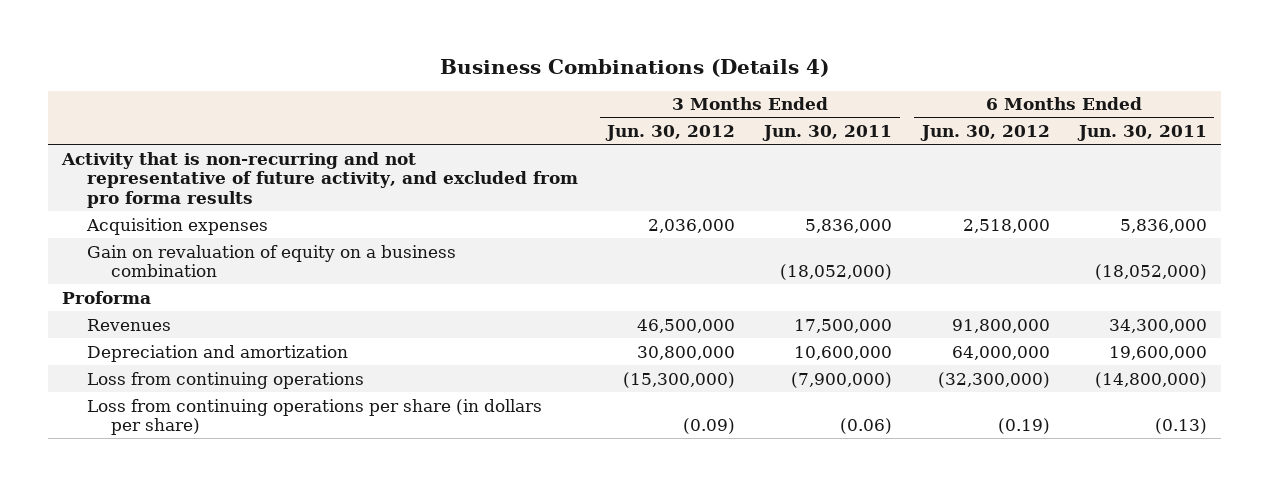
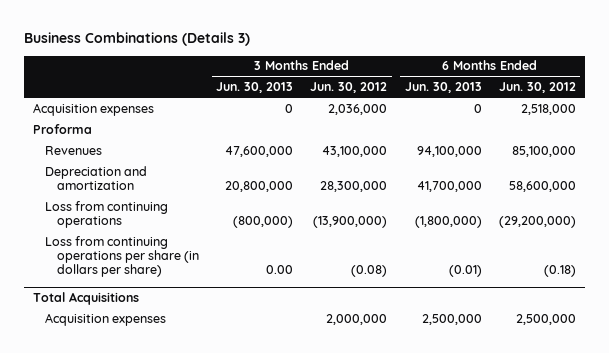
- Business Combinations (Details 4)
+ Business Combinations (Details 3)
- | 3 Months Ended Jun. 30, 2012 | 3 Months Ended Jun. 30, 2011 | 6 Months Ended Jun. 30, 2012 | 6 Months Ended Jun. 30, 2011
+ | 3 Months Ended Jun. 30, 2013 | 3 Months Ended Jun. 30, 2012 | 6 Months Ended Jun. 30, 2013 | 6 Months Ended Jun. 30, 2012
- Activity that is non-recurring and not representative of future activity, and excluded from pro forma results
- Gain on revaluation of equity on a business combination | | (18,052,000) | | (18,052,000)
- Revenues | 46,500,000 | 17,500,000 | 91,800,000 | 34,300,000
- Depreciation and amortization | 30,800,000 | 10,600,000 | 64,000,000 | 19,600,000
- Loss from continuing operations | (15,300,000) | (7,900,000) | (32,300,000) | (14,800,000)
- Loss from continuing operations per share (in dollars per share) | (0.09) | (0.06) | (0.19) | (0.13)
+ Revenues | 47,600,000 | 43,100,000 | 94,100,000 | 85,100,000
+ Depreciation and amortization | 20,800,000 | 28,300,000 | 41,700,000 | 58,600,000
+ Loss from continuing operations | (800,000) | (13,900,000) | (1,800,000) | (29,200,000)
+ Loss from continuing operations per share (in dollars per share) | 0.00 | (0.08) | (0.01) | (0.18)
+ Total Acquisitions
+ Acquisition expenses | | 2,000,000 | 2,500,000 | 2,500,000

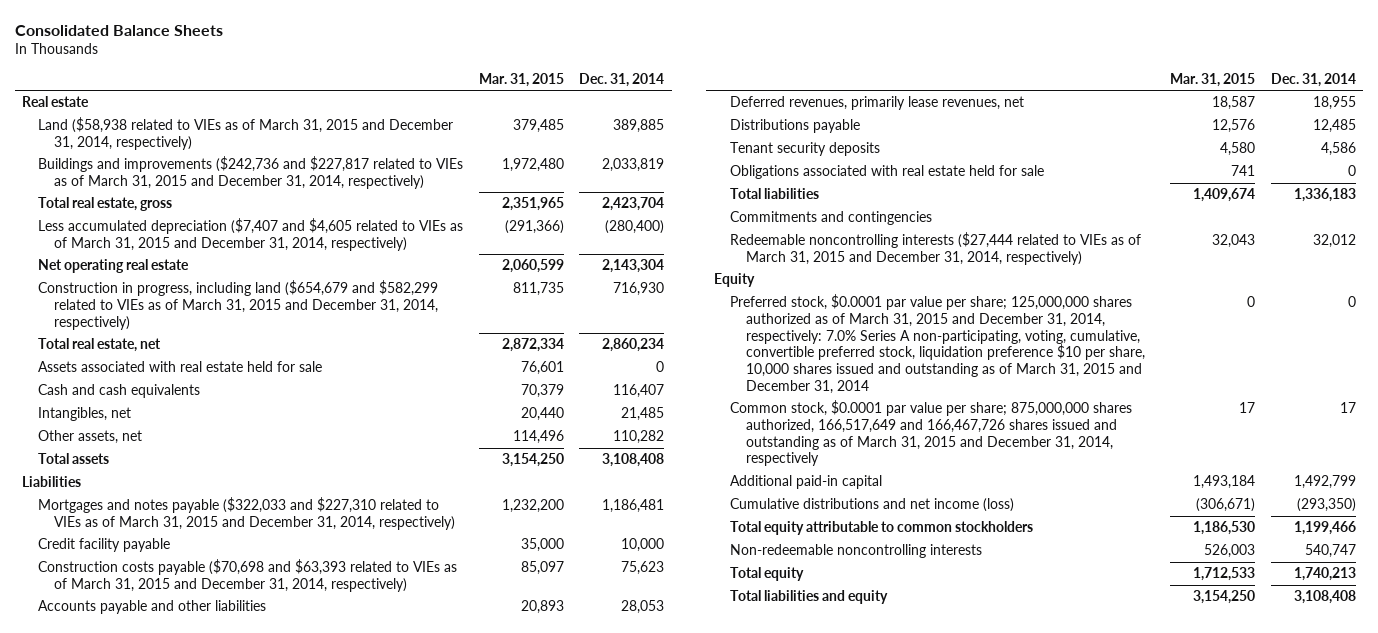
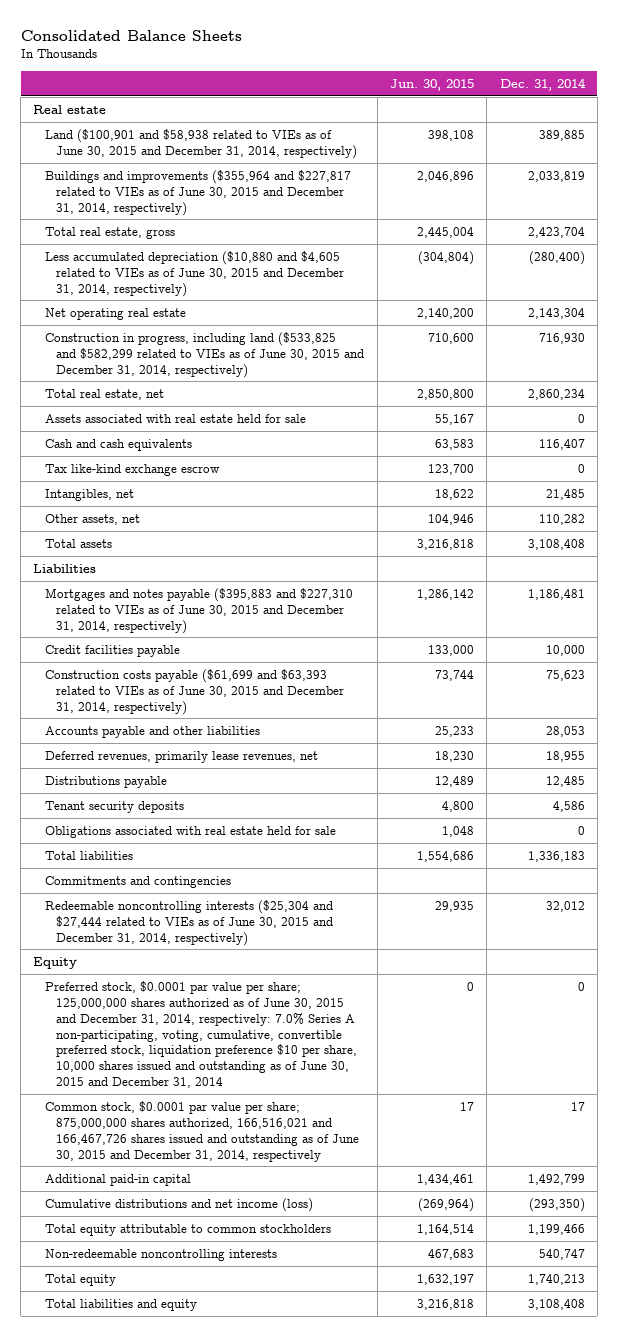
- | Mar. 31, 2015 | Dec. 31, 2014
+ | Jun. 30, 2015 | Dec. 31, 2014
- Land ($58,938 related to VIEs as of March 31, 2015 and December 31, 2014, respectively) | 379,485 | 389,885
- Buildings and improvements ($242,736 and $227,817 related to VIEs as of March 31, 2015 and December 31, 2014, respectively) | 1,972,480 | 2,033,819
+ Land ($100,901 and $58,938 related to VIEs as of June 30, 2015 and December 31, 2014, respectively) | 398,108 | 389,885
+ Buildings and improvements ($355,964 and $227,817 related to VIEs as of June 30, 2015 and December 31, 2014, respectively) | 2,046,896 | 2,033,819
- Less accumulated depreciation ($7,407 and $4,605 related to VIEs as of March 31, 2015 and December 31, 2014, respectively) | (291,366) | (280,400)
+ Less accumulated depreciation ($10,880 and $4,605 related to VIEs as of June 30, 2015 and December 31, 2014, respectively) | (304,804) | (280,400)
- Construction in progress, including land ($654,679 and $582,299 related to VIEs as of March 31, 2015 and December 31, 2014, respectively) | 811,735 | 716,930
+ Construction in progress, including land ($533,825 and $582,299 related to VIEs as of June 30, 2015 and December 31, 2014, respectively) | 710,600 | 716,930
+ Tax like-kind exchange escrow | 123,700 | 0
- Mortgages and notes payable ($322,033 and $227,310 related to VIEs as of March 31, 2015 and December 31, 2014, respectively) | 1,232,200 | 1,186,481
- Credit facility payable | 35,000 | 10,000
- Construction costs payable ($70,698 and $63,393 related to VIEs as of March 31, 2015 and December 31, 2014, respectively) | 85,097 | 75,623
+ Mortgages and notes payable ($395,883 and $227,310 related to VIEs as of June 30, 2015 and December 31, 2014, respectively) | 1,286,142 | 1,186,481
+ Credit facilities payable | 133,000 | 10,000
+ Construction costs payable ($61,699 and $63,393 related to VIEs as of June 30, 2015 and December 31, 2014, respectively) | 73,744 | 75,623
- Redeemable noncontrolling interests ($27,444 related to VIEs as of March 31, 2015 and December 31, 2014, respectively) | 32,043 | 32,012
+ Redeemable noncontrolling interests ($25,304 and $27,444 related to VIEs as of June 30, 2015 and December 31, 2014, respectively) | 29,935 | 32,012
- Preferred stock, $0.0001 par value per share; 125,000,000 shares authorized as of March 31, 2015 and December 31, 2014, respectively: 7.0% Series A non-participating, voting, cumulative, convertible preferred stock, liquidation preference $10 per share, 10,000 shares issued and outstanding as of March 31, 2015 and December 31, 2014 | 0 | 0
- Common stock, $0.0001 par value per share; 875,000,000 shares authorized, 166,517,649 and 166,467,726 shares issued and outstanding as of March 31, 2015 and December 31, 2014, respectively | 17 | 17
+ Preferred stock, $0.0001 par value per share; 125,000,000 shares authorized as of June 30, 2015 and December 31, 2014, respectively: 7.0% Series A non-participating, voting, cumulative, convertible preferred stock, liquidation preference $10 per share, 10,000 shares issued and outstanding as of June 30, 2015 and December 31, 2014 | 0 | 0
+ Common stock, $0.0001 par value per share; 875,000,000 shares authorized, 166,516,021 and 166,467,726 shares issued and outstanding as of June 30, 2015 and December 31, 2014, respectively | 17 | 17

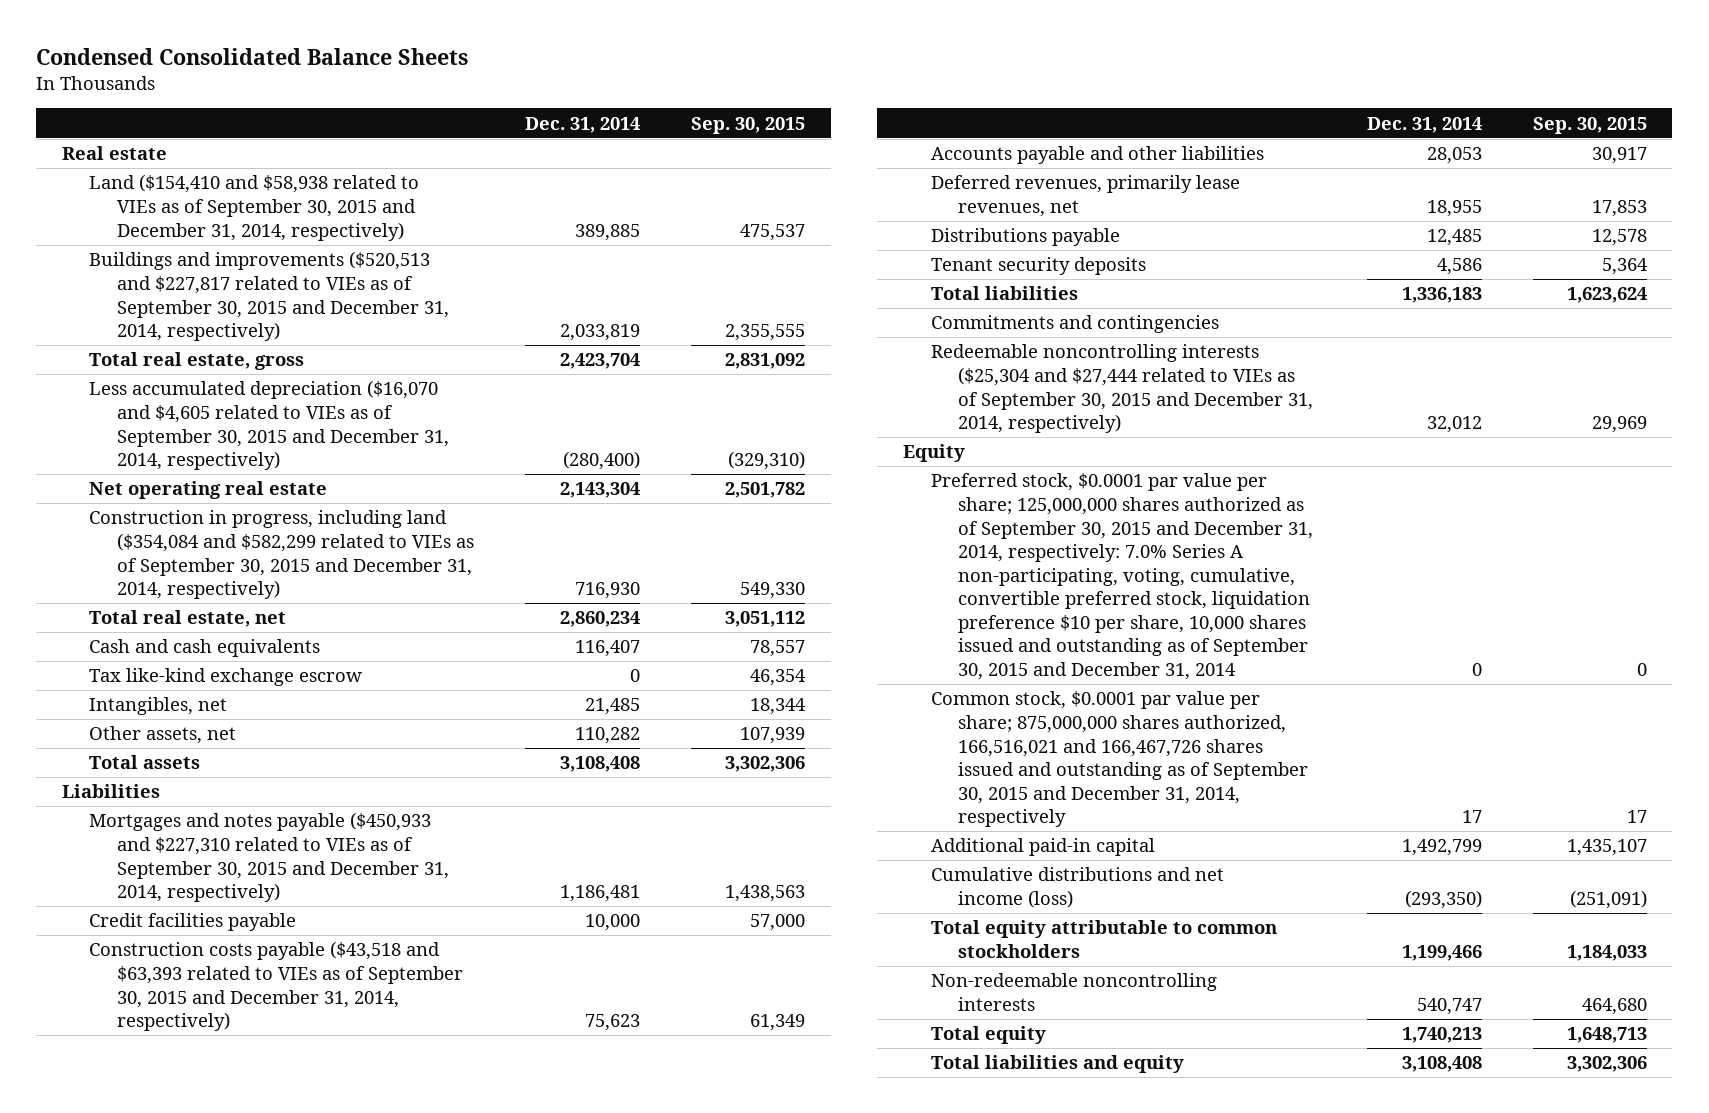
- Consolidated Balance Sheets
+ Condensed Consolidated Balance Sheets
- | Jun. 30, 2015 | Dec. 31, 2014
+ | Dec. 31, 2014 | Sep. 30, 2015
- Land ($100,901 and $58,938 related to VIEs as of June 30, 2015 and December 31, 2014, respectively) | 398,108 | 389,885
- Buildings and improvements ($355,964 and $227,817 related to VIEs as of June 30, 2015 and December 31, 2014, respectively) | 2,046,896 | 2,033,819
+ Land ($154,410 and $58,938 related to VIEs as of September 30, 2015 and December 31, 2014, respectively) | 389,885 | 475,537
+ Buildings and improvements ($520,513 and $227,817 related to VIEs as of September 30, 2015 and December 31, 2014, respectively) | 2,033,819 | 2,355,555
- Less accumulated depreciation ($10,880 and $4,605 related to VIEs as of June 30, 2015 and December 31, 2014, respectively) | (304,804) | (280,400)
+ Less accumulated depreciation ($16,070 and $4,605 related to VIEs as of September 30, 2015 and December 31, 2014, respectively) | (280,400) | (329,310)
- Construction in progress, including land ($533,825 and $582,299 related to VIEs as of June 30, 2015 and December 31, 2014, respectively) | 710,600 | 716,930
+ Construction in progress, including land ($354,084 and $582,299 related to VIEs as of September 30, 2015 and December 31, 2014, respectively) | 716,930 | 549,330
- Assets associated with real estate held for sale | 55,167 | 0
- Mortgages and notes payable ($395,883 and $227,310 related to VIEs as of June 30, 2015 and December 31, 2014, respectively) | 1,286,142 | 1,186,481
+ Mortgages and notes payable ($450,933 and $227,310 related to VIEs as of September 30, 2015 and December 31, 2014, respectively) | 1,186,481 | 1,438,563
- Construction costs payable ($61,699 and $63,393 related to VIEs as of June 30, 2015 and December 31, 2014, respectively) | 73,744 | 75,623
+ Construction costs payable ($43,518 and $63,393 related to VIEs as of September 30, 2015 and December 31, 2014, respectively) | 75,623 | 61,349
- Obligations associated with real estate held for sale | 1,048 | 0
- Redeemable noncontrolling interests ($25,304 and $27,444 related to VIEs as of June 30, 2015 and December 31, 2014, respectively) | 29,935 | 32,012
+ Redeemable noncontrolling interests ($25,304 and $27,444 related to VIEs as of September 30, 2015 and December 31, 2014, respectively) | 32,012 | 29,969
- Preferred stock, $0.0001 par value per share; 125,000,000 shares authorized as of June 30, 2015 and December 31, 2014, respectively: 7.0% Series A non-participating, voting, cumulative, convertible preferred stock, liquidation preference $10 per share, 10,000 shares issued and outstanding as of June 30, 2015 and December 31, 2014 | 0 | 0
- Common stock, $0.0001 par value per share; 875,000,000 shares authorized, 166,516,021 and 166,467,726 shares issued and outstanding as of June 30, 2015 and December 31, 2014, respectively | 17 | 17
+ Preferred stock, $0.0001 par value per share; 125,000,000 shares authorized as of September 30, 2015 and December 31, 2014, respectively: 7.0% Series A non-participating, voting, cumulative, convertible preferred stock, liquidation preference $10 per share, 10,000 shares issued and outstanding as of September 30, 2015 and December 31, 2014 | 0 | 0
+ Common stock, $0.0001 par value per share; 875,000,000 shares authorized, 166,516,021 and 166,467,726 shares issued and outstanding as of September 30, 2015 and December 31, 2014, respectively | 17 | 17

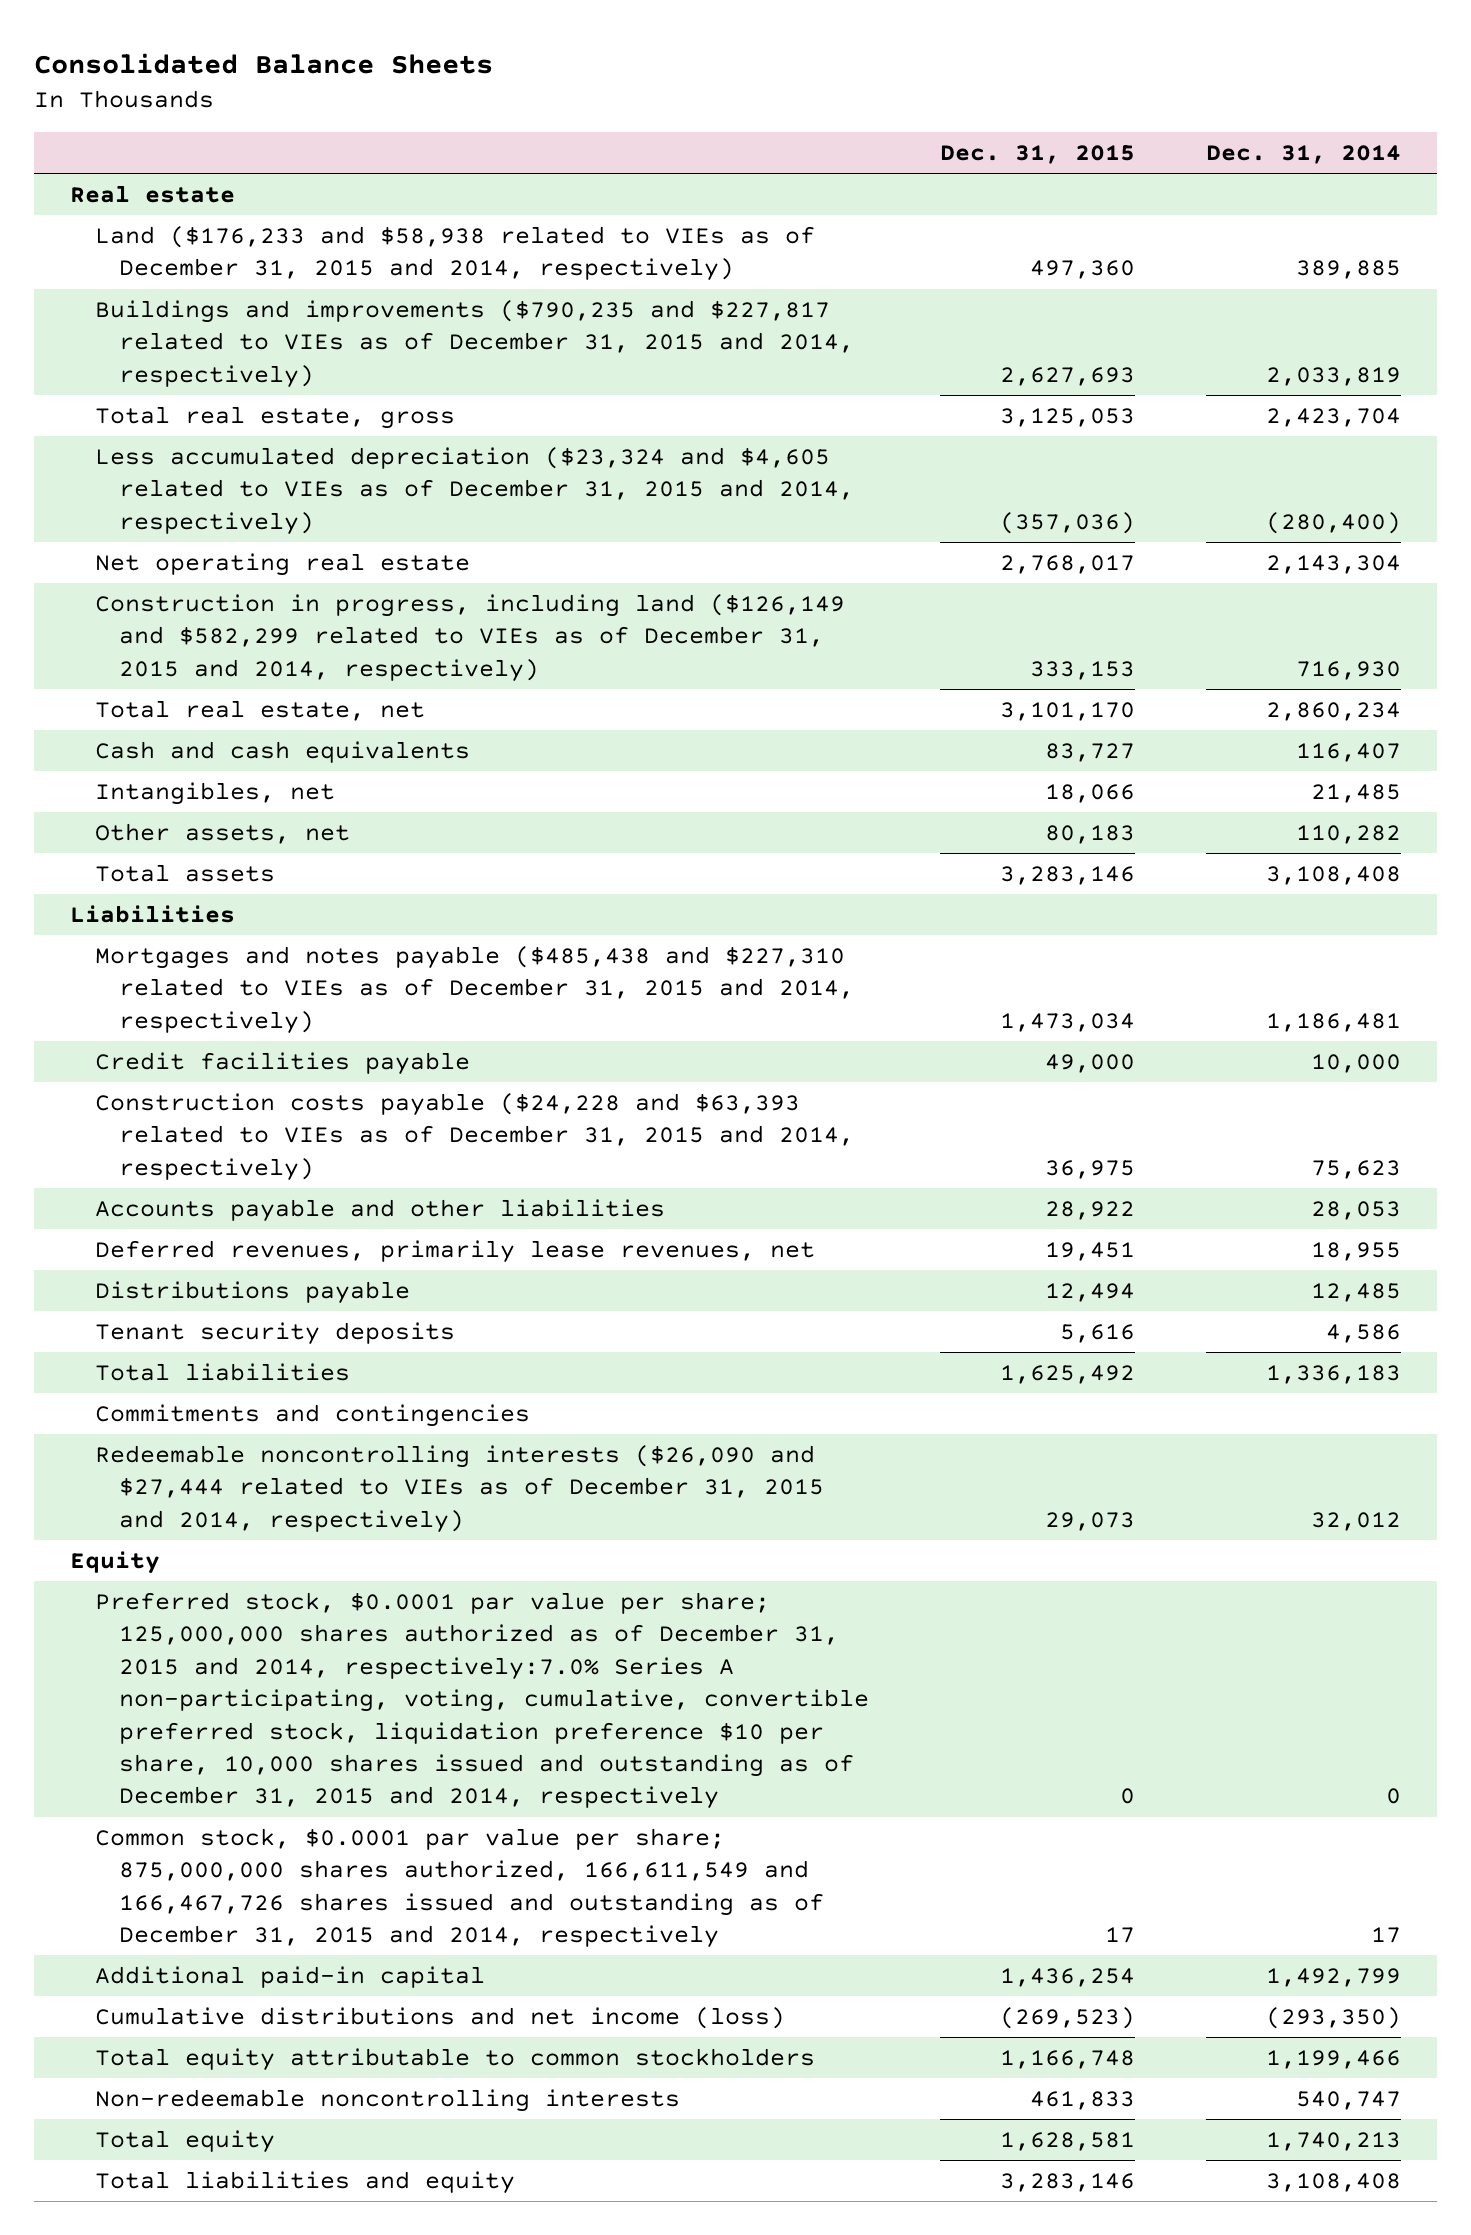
- Condensed Consolidated Balance Sheets
+ Consolidated Balance Sheets
- | Dec. 31, 2014 | Sep. 30, 2015
+ | Dec. 31, 2015 | Dec. 31, 2014
- Land ($154,410 and $58,938 related to VIEs as of September 30, 2015 and December 31, 2014, respectively) | 389,885 | 475,537
- Buildings and improvements ($520,513 and $227,817 related to VIEs as of September 30, 2015 and December 31, 2014, respectively) | 2,033,819 | 2,355,555
+ Land ($176,233 and $58,938 related to VIEs as of December 31, 2015 and 2014, respectively) | 497,360 | 389,885
+ Buildings and improvements ($790,235 and $227,817 related to VIEs as of December 31, 2015 and 2014, respectively) | 2,627,693 | 2,033,819
- Less accumulated depreciation ($16,070 and $4,605 related to VIEs as of September 30, 2015 and December 31, 2014, respectively) | (280,400) | (329,310)
+ Less accumulated depreciation ($23,324 and $4,605 related to VIEs as of December 31, 2015 and 2014, respectively) | (357,036) | (280,400)
- Construction in progress, including land ($354,084 and $582,299 related to VIEs as of September 30, 2015 and December 31, 2014, respectively) | 716,930 | 549,330
+ Construction in progress, including land ($126,149 and $582,299 related to VIEs as of December 31, 2015 and 2014, respectively) | 333,153 | 716,930
- Tax like-kind exchange escrow | 0 | 46,354
- Mortgages and notes payable ($450,933 and $227,310 related to VIEs as of September 30, 2015 and December 31, 2014, respectively) | 1,186,481 | 1,438,563
+ Mortgages and notes payable ($485,438 and $227,310 related to VIEs as of December 31, 2015 and 2014, respectively) | 1,473,034 | 1,186,481
- Construction costs payable ($43,518 and $63,393 related to VIEs as of September 30, 2015 and December 31, 2014, respectively) | 75,623 | 61,349
+ Construction costs payable ($24,228 and $63,393 related to VIEs as of December 31, 2015 and 2014, respectively) | 36,975 | 75,623
- Redeemable noncontrolling interests ($25,304 and $27,444 related to VIEs as of September 30, 2015 and December 31, 2014, respectively) | 32,012 | 29,969
+ Redeemable noncontrolling interests ($26,090 and $27,444 related to VIEs as of December 31, 2015 and 2014, respectively) | 29,073 | 32,012
- Preferred stock, $0.0001 par value per share; 125,000,000 shares authorized as of September 30, 2015 and December 31, 2014, respectively: 7.0% Series A non-participating, voting, cumulative, convertible preferred stock, liquidation preference $10 per share, 10,000 shares issued and outstanding as of September 30, 2015 and December 31, 2014 | 0 | 0
- Common stock, $0.0001 par value per share; 875,000,000 shares authorized, 166,516,021 and 166,467,726 shares issued and outstanding as of September 30, 2015 and December 31, 2014, respectively | 17 | 17
+ Preferred stock, $0.0001 par value per share; 125,000,000 shares authorized as of December 31, 2015 and 2014, respectively:7.0% Series A non-participating, voting, cumulative, convertible preferred stock, liquidation preference $10 per share, 10,000 shares issued and outstanding as of December 31, 2015 and 2014, respectively | 0 | 0
+ Common stock, $0.0001 par value per share; 875,000,000 shares authorized, 166,611,549 and 166,467,726 shares issued and outstanding as of December 31, 2015 and 2014, respectively | 17 | 17

